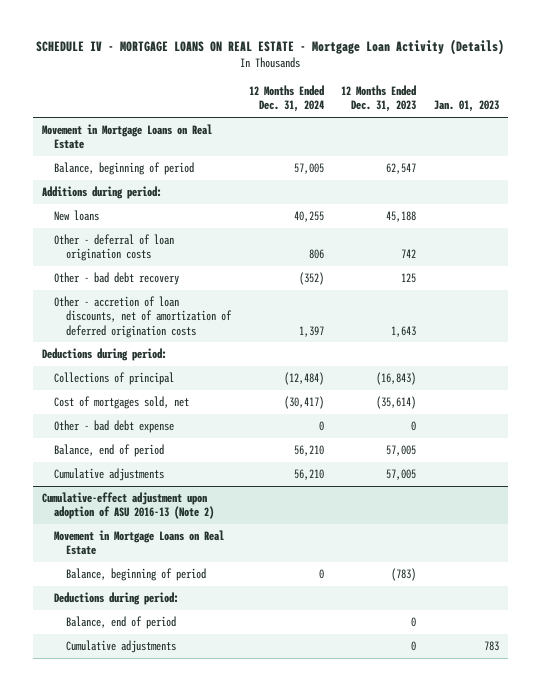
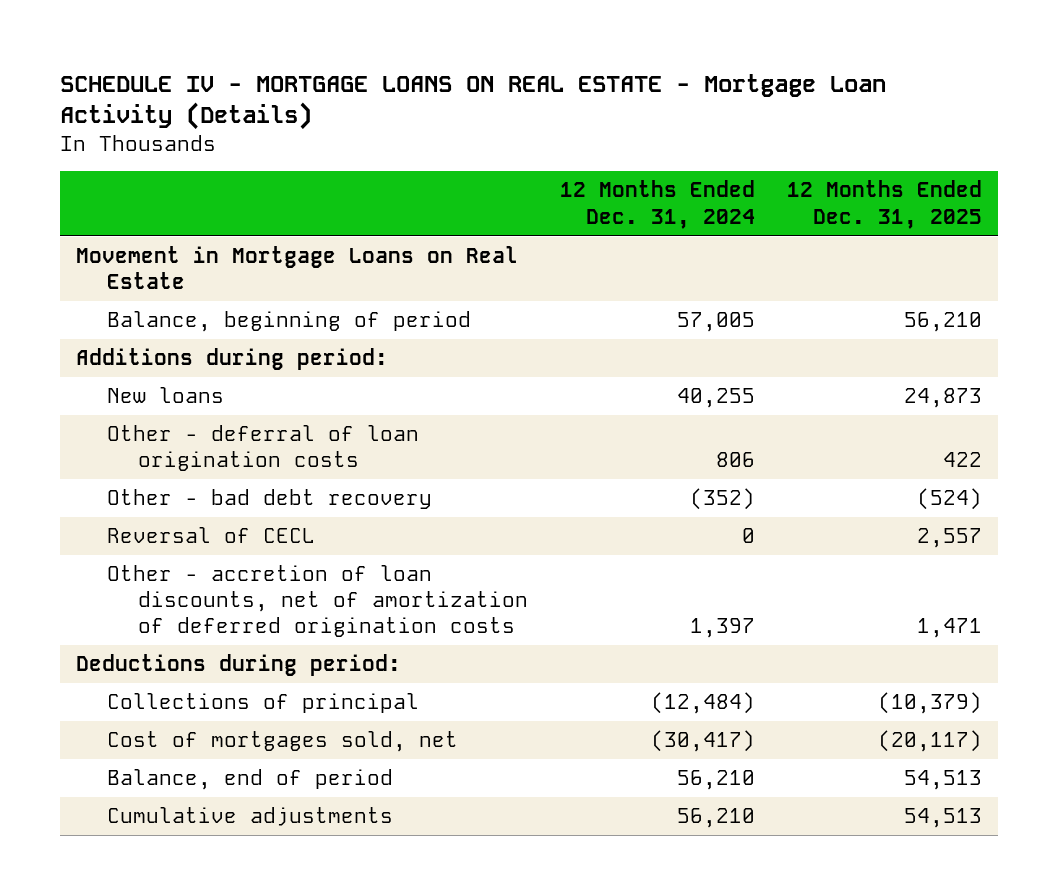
- | 12 Months Ended Dec. 31, 2024 | 12 Months Ended Dec. 31, 2023 | Jan. 01, 2023
+ | 12 Months Ended Dec. 31, 2024 | 12 Months Ended Dec. 31, 2025
+ Reversal of CECL | 0 | 2,557
- Other - bad debt expense | 0 | 0 |
- Cumulative-effect adjustment upon adoption of ASU 2016-13 (Note 2)
- Movement in Mortgage Loans on Real Estate
- Balance, beginning of period | 0 | (783) |
- Deductions during period:
- Balance, end of period | | 0 |
- Cumulative adjustments | | 0 | 783

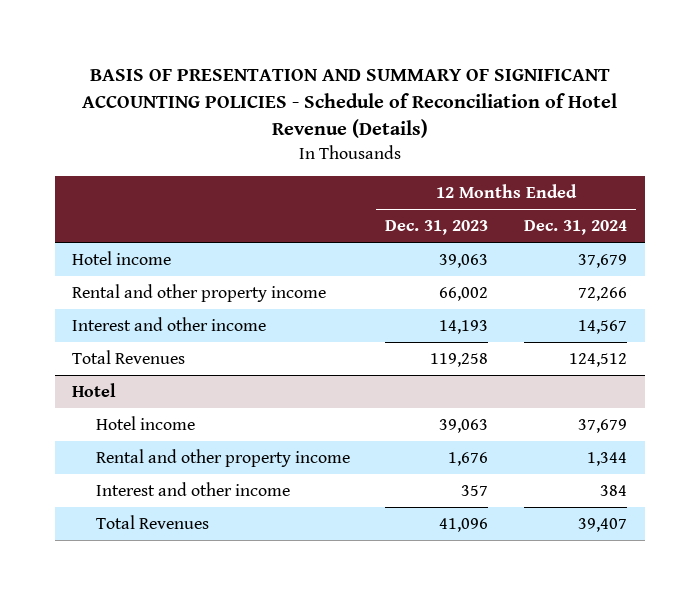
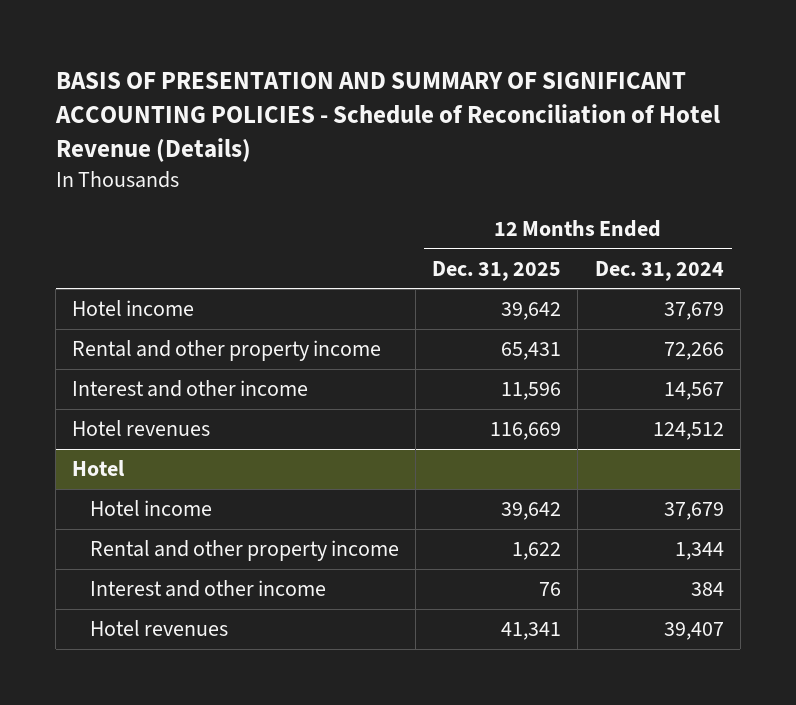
- | 12 Months Ended Dec. 31, 2023 | 12 Months Ended Dec. 31, 2024
+ | 12 Months Ended Dec. 31, 2025 | 12 Months Ended Dec. 31, 2024
- Total Revenues | 119,258 | 124,512
+ Hotel revenues | 116,669 | 124,512
@ Hotel
- Total Revenues | 41,096 | 39,407
+ Hotel revenues | 41,341 | 39,407

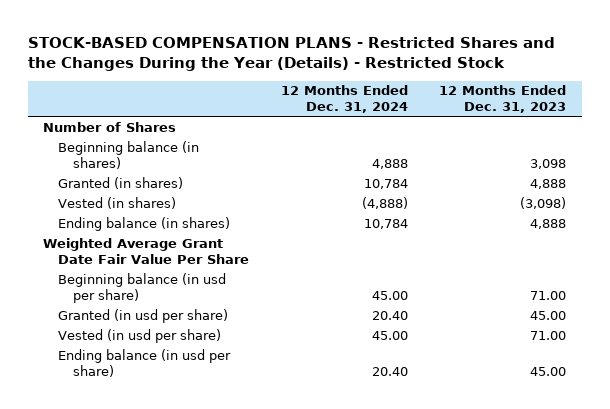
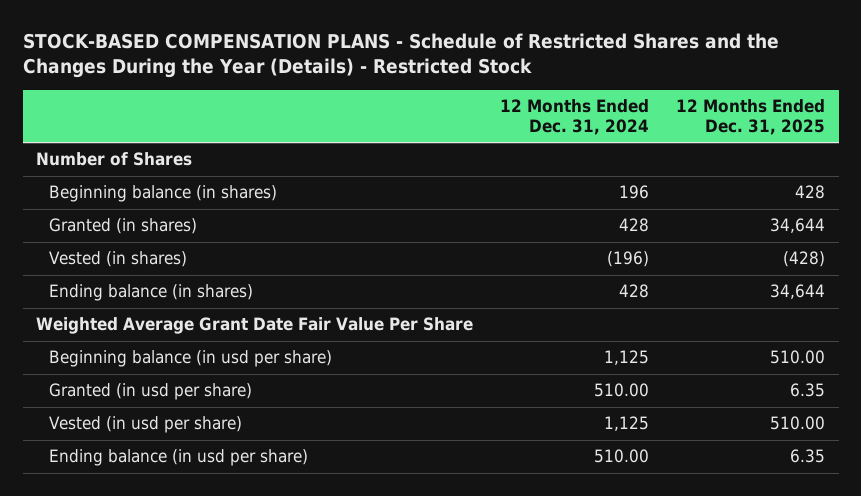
- STOCK-BASED COMPENSATION PLANS - Restricted Shares and the Changes During the Year (Details) - Restricted Stock
+ STOCK-BASED COMPENSATION PLANS - Schedule of Restricted Shares and the Changes During the Year (Details) - Restricted Stock
- | 12 Months Ended Dec. 31, 2024 | 12 Months Ended Dec. 31, 2023
+ | 12 Months Ended Dec. 31, 2024 | 12 Months Ended Dec. 31, 2025
- Beginning balance (in shares) | 4,888 | 3,098
- Granted (in shares) | 10,784 | 4,888
- Vested (in shares) | (4,888) | (3,098)
- Ending balance (in shares) | 10,784 | 4,888
+ Beginning balance (in shares) | 196 | 428
+ Granted (in shares) | 428 | 34,644
+ Vested (in shares) | (196) | (428)
+ Ending balance (in shares) | 428 | 34,644
- Beginning balance (in usd per share) | 45.00 | 71.00
- Granted (in usd per share) | 20.40 | 45.00
- Vested (in usd per share) | 45.00 | 71.00
- Ending balance (in usd per share) | 20.40 | 45.00
+ Beginning balance (in usd per share) | 1,125 | 510.00
+ Granted (in usd per share) | 510.00 | 6.35
+ Vested (in usd per share) | 1,125 | 510.00
+ Ending balance (in usd per share) | 510.00 | 6.35

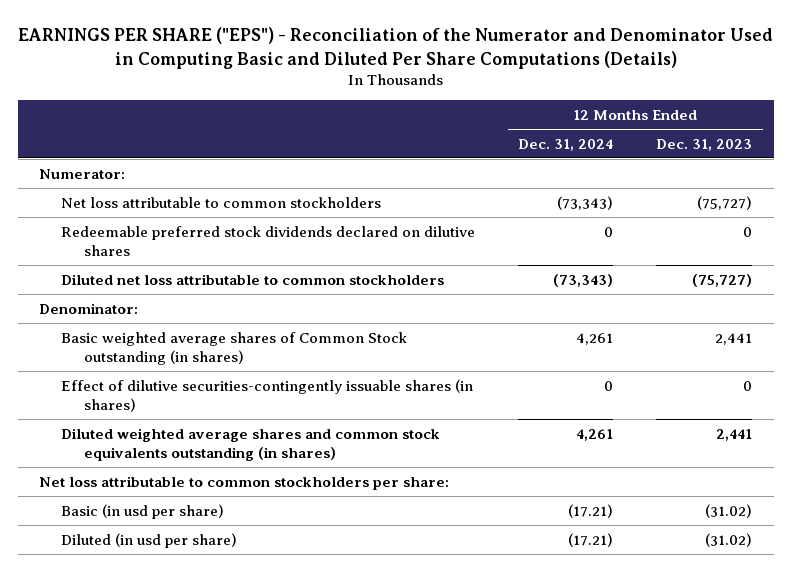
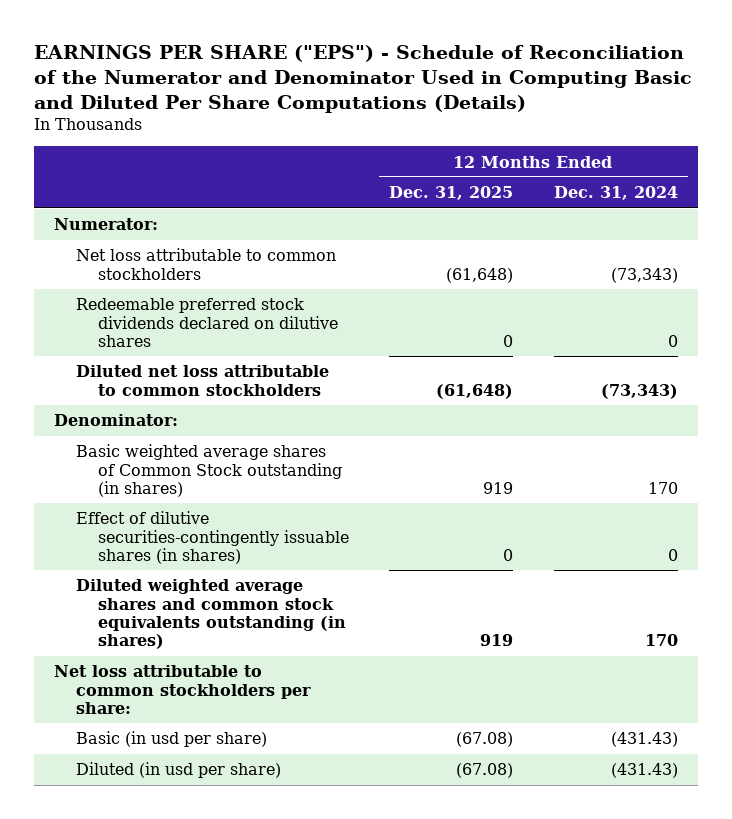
- EARNINGS PER SHARE ("EPS") - Reconciliation of the Numerator and Denominator Used in Computing Basic and Diluted Per Share Computations (Details)
+ EARNINGS PER SHARE ("EPS") - Schedule of Reconciliation of the Numerator and Denominator Used in Computing Basic and Diluted Per Share Computations (Details)
- | 12 Months Ended Dec. 31, 2024 | 12 Months Ended Dec. 31, 2023
+ | 12 Months Ended Dec. 31, 2025 | 12 Months Ended Dec. 31, 2024
- Basic weighted average shares of Common Stock outstanding (in shares) | 4,261 | 2,441
+ Basic weighted average shares of Common Stock outstanding (in shares) | 919 | 170
- Diluted weighted average shares and common stock equivalents outstanding (in shares) | 4,261 | 2,441
+ Diluted weighted average shares and common stock equivalents outstanding (in shares) | 919 | 170
- Basic (in usd per share) | (17.21) | (31.02)
- Diluted (in usd per share) | (17.21) | (31.02)
+ Basic (in usd per share) | (67.08) | (431.43)
+ Diluted (in usd per share) | (67.08) | (431.43)

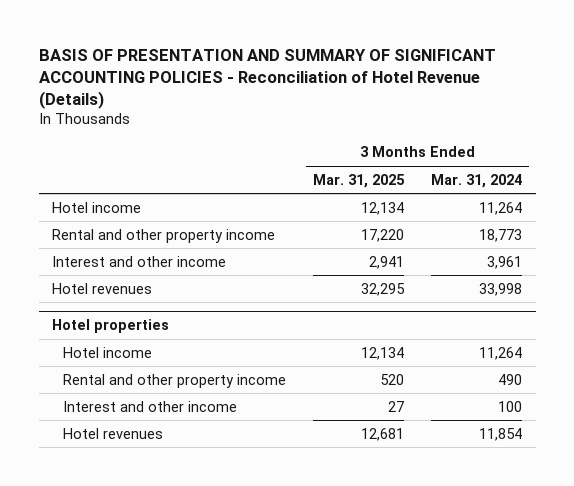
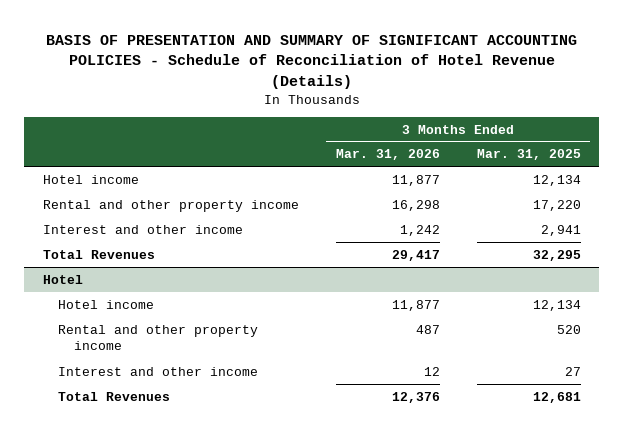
- BASIS OF PRESENTATION AND SUMMARY OF SIGNIFICANT ACCOUNTING POLICIES - Reconciliation of Hotel Revenue (Details)
+ BASIS OF PRESENTATION AND SUMMARY OF SIGNIFICANT ACCOUNTING POLICIES - Schedule of Reconciliation of Hotel Revenue (Details)
- | 3 Months Ended Mar. 31, 2025 | 3 Months Ended Mar. 31, 2024
+ | 3 Months Ended Mar. 31, 2026 | 3 Months Ended Mar. 31, 2025
- Hotel revenues | 32,295 | 33,998
- Hotel properties
+ Total Revenues | 29,417 | 32,295
+ Hotel
- Hotel revenues | 12,681 | 11,854
+ Total Revenues | 12,376 | 12,681

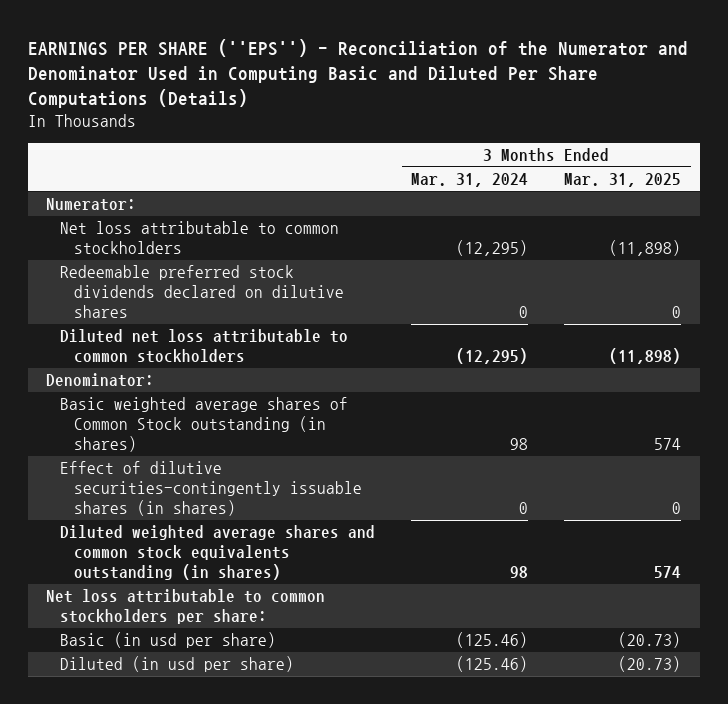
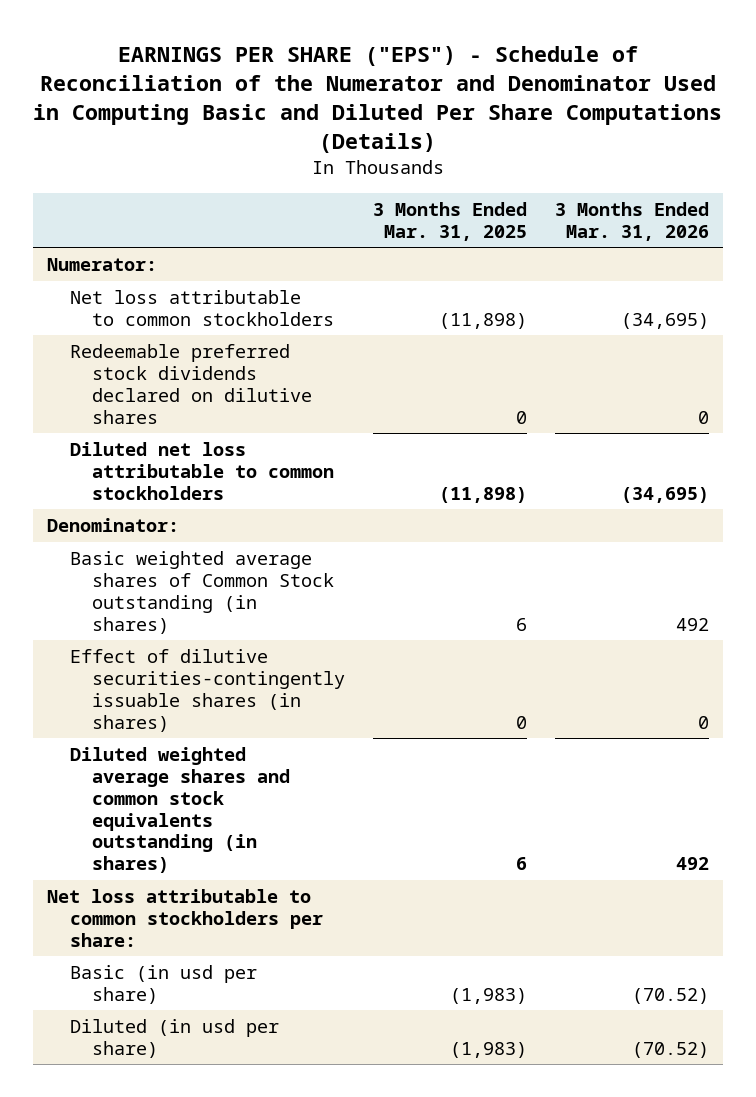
- EARNINGS PER SHARE (''EPS'') - Reconciliation of the Numerator and Denominator Used in Computing Basic and Diluted Per Share Computations (Details)
+ EARNINGS PER SHARE ("EPS") - Schedule of Reconciliation of the Numerator and Denominator Used in Computing Basic and Diluted Per Share Computations (Details)
- | 3 Months Ended Mar. 31, 2024 | 3 Months Ended Mar. 31, 2025
+ | 3 Months Ended Mar. 31, 2025 | 3 Months Ended Mar. 31, 2026
- Basic weighted average shares of Common Stock outstanding (in shares) | 98 | 574
+ Basic weighted average shares of Common Stock outstanding (in shares) | 6 | 492
- Diluted weighted average shares and common stock equivalents outstanding (in shares) | 98 | 574
+ Diluted weighted average shares and common stock equivalents outstanding (in shares) | 6 | 492
- Basic (in usd per share) | (125.46) | (20.73)
- Diluted (in usd per share) | (125.46) | (20.73)
+ Basic (in usd per share) | (1,983) | (70.52)
+ Diluted (in usd per share) | (1,983) | (70.52)

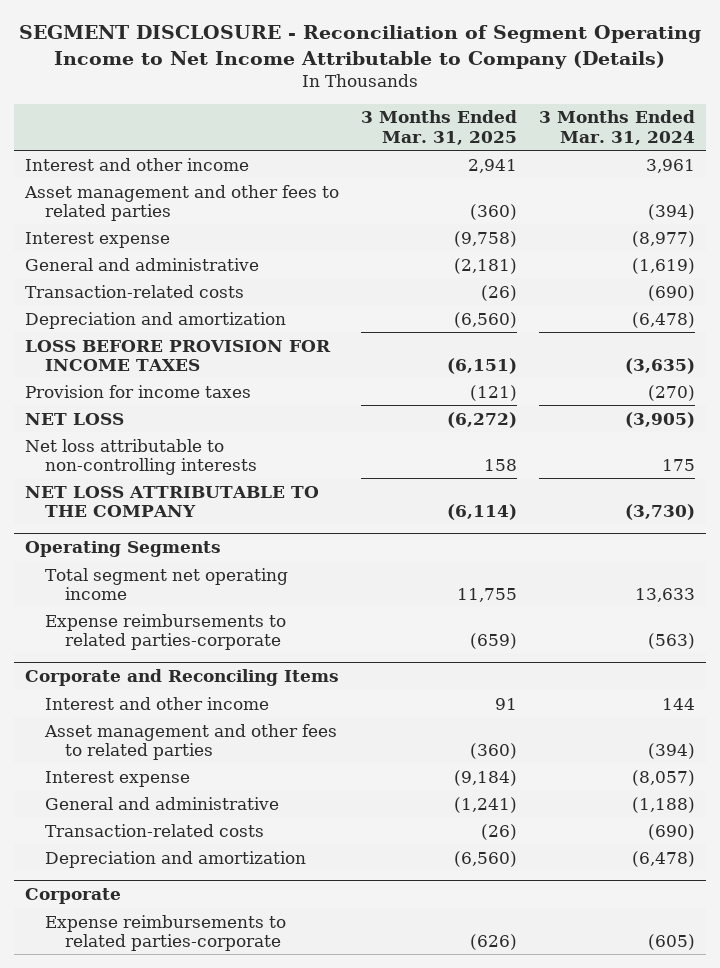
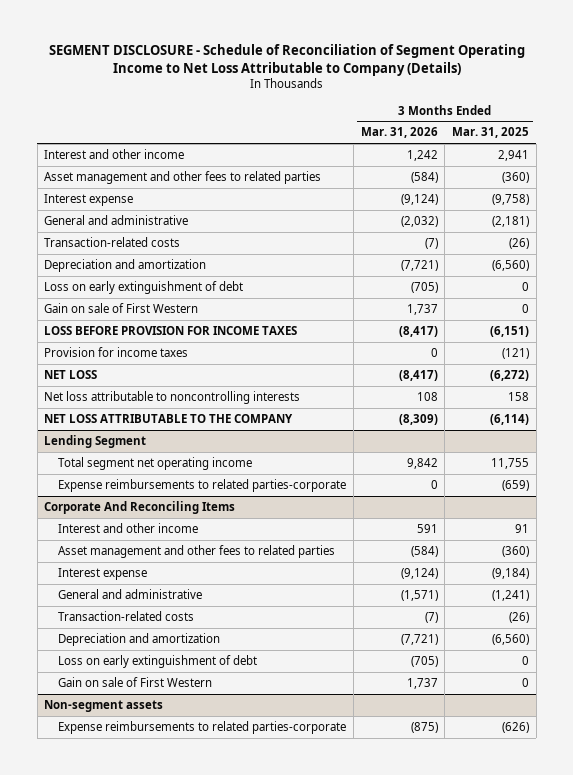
- SEGMENT DISCLOSURE - Reconciliation of Segment Operating Income to Net Income Attributable to Company (Details)
+ SEGMENT DISCLOSURE - Schedule of Reconciliation of Segment Operating Income to Net Loss Attributable to Company (Details)
- | 3 Months Ended Mar. 31, 2025 | 3 Months Ended Mar. 31, 2024
+ | 3 Months Ended Mar. 31, 2026 | 3 Months Ended Mar. 31, 2025
+ Loss on early extinguishment of debt | (705) | 0
+ Gain on sale of First Western | 1,737 | 0
- Net loss attributable to non-controlling interests | 158 | 175
+ Net loss attributable to noncontrolling interests | 108 | 158
- Operating Segments
+ Lending Segment
- Corporate and Reconciling Items
+ Corporate And Reconciling Items
- Corporate
+ Loss on early extinguishment of debt | (705) | 0
+ Gain on sale of First Western | 1,737 | 0
+ Non-segment assets

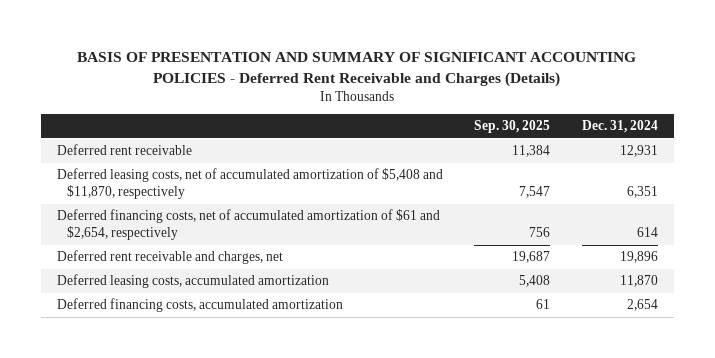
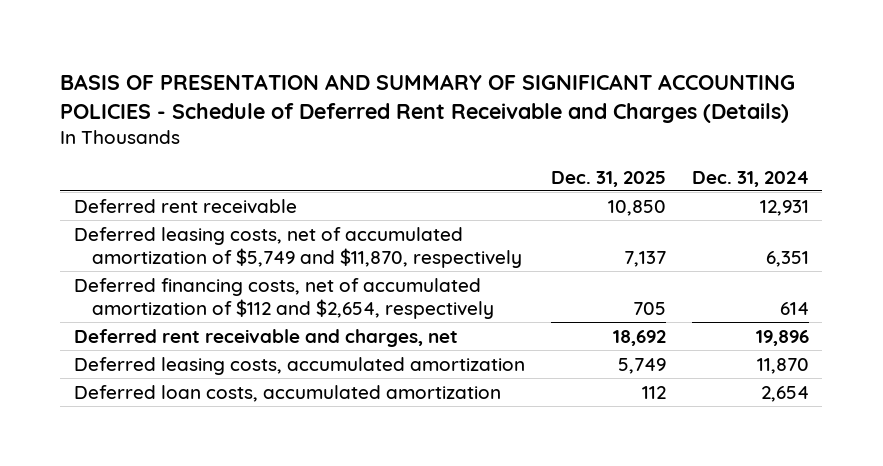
- BASIS OF PRESENTATION AND SUMMARY OF SIGNIFICANT ACCOUNTING POLICIES - Deferred Rent Receivable and Charges (Details)
+ BASIS OF PRESENTATION AND SUMMARY OF SIGNIFICANT ACCOUNTING POLICIES - Schedule of Deferred Rent Receivable and Charges (Details)
- | Sep. 30, 2025 | Dec. 31, 2024
+ | Dec. 31, 2025 | Dec. 31, 2024
- Deferred leasing costs, net of accumulated amortization of $5,408 and $11,870, respectively | 7,547 | 6,351
- Deferred financing costs, net of accumulated amortization of $61 and $2,654, respectively | 756 | 614
+ Deferred leasing costs, net of accumulated amortization of $5,749 and $11,870, respectively | 7,137 | 6,351
+ Deferred financing costs, net of accumulated amortization of $112 and $2,654, respectively | 705 | 614
- Deferred financing costs, accumulated amortization | 61 | 2,654
+ Deferred loan costs, accumulated amortization | 112 | 2,654

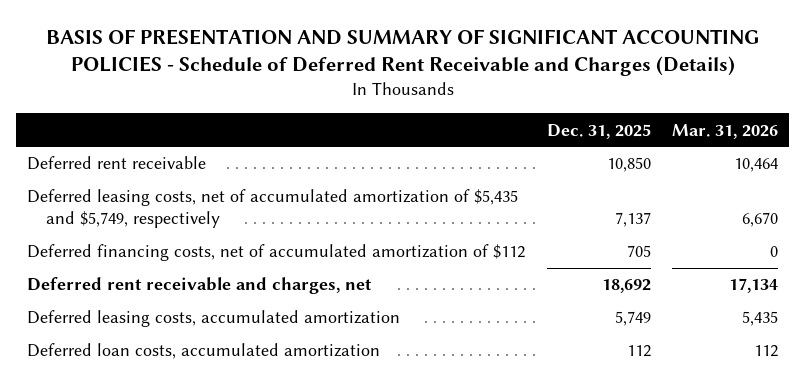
- | Dec. 31, 2025 | Dec. 31, 2024
+ | Dec. 31, 2025 | Mar. 31, 2026
- Deferred leasing costs, net of accumulated amortization of $5,749 and $11,870, respectively | 7,137 | 6,351
- Deferred financing costs, net of accumulated amortization of $112 and $2,654, respectively | 705 | 614
+ Deferred leasing costs, net of accumulated amortization of $5,435 and $5,749, respectively | 7,137 | 6,670
+ Deferred financing costs, net of accumulated amortization of $112 | 705 | 0

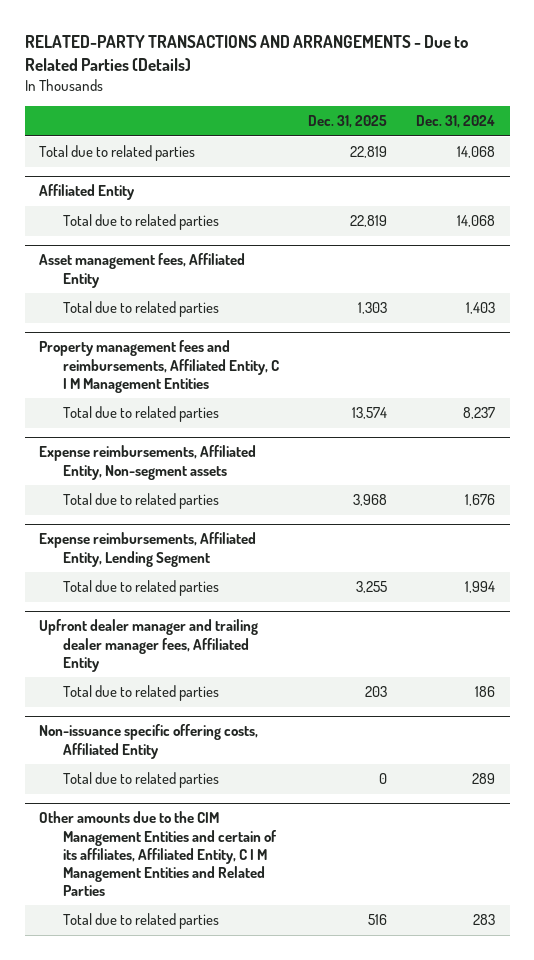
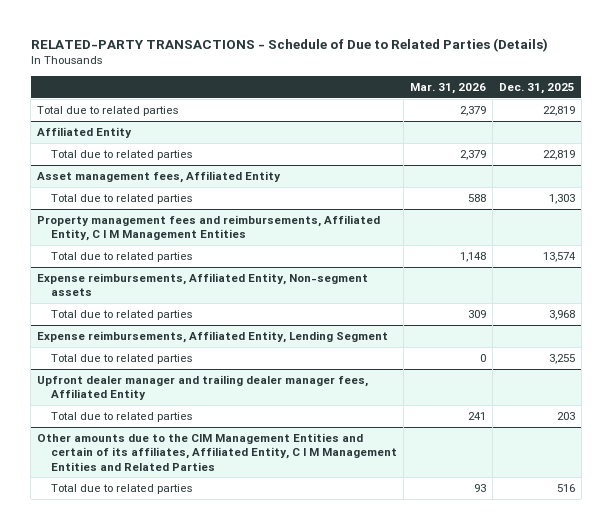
- RELATED-PARTY TRANSACTIONS AND ARRANGEMENTS - Due to Related Parties (Details)
+ RELATED-PARTY TRANSACTIONS - Schedule of Due to Related Parties (Details)
- | Dec. 31, 2025 | Dec. 31, 2024
+ | Mar. 31, 2026 | Dec. 31, 2025
- Non-issuance specific offering costs, Affiliated Entity
- Total due to related parties | 0 | 289

